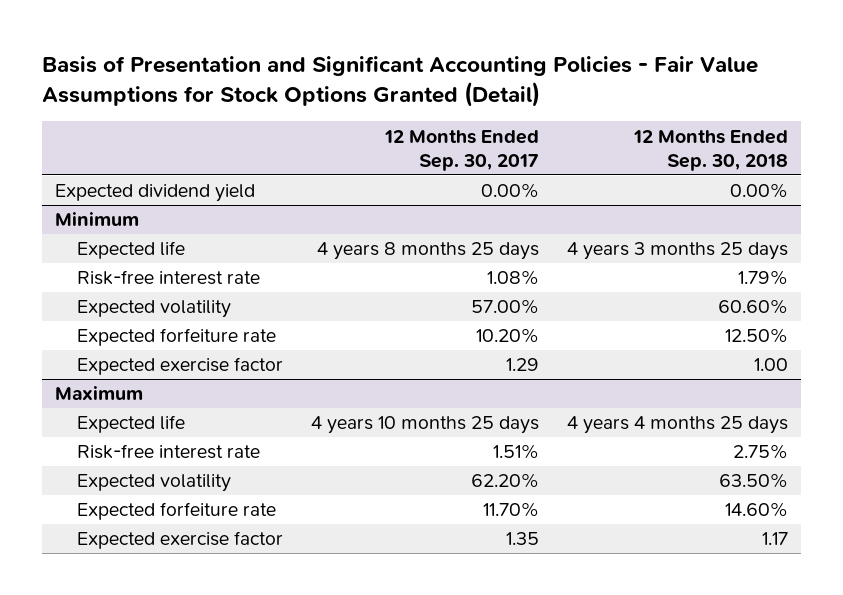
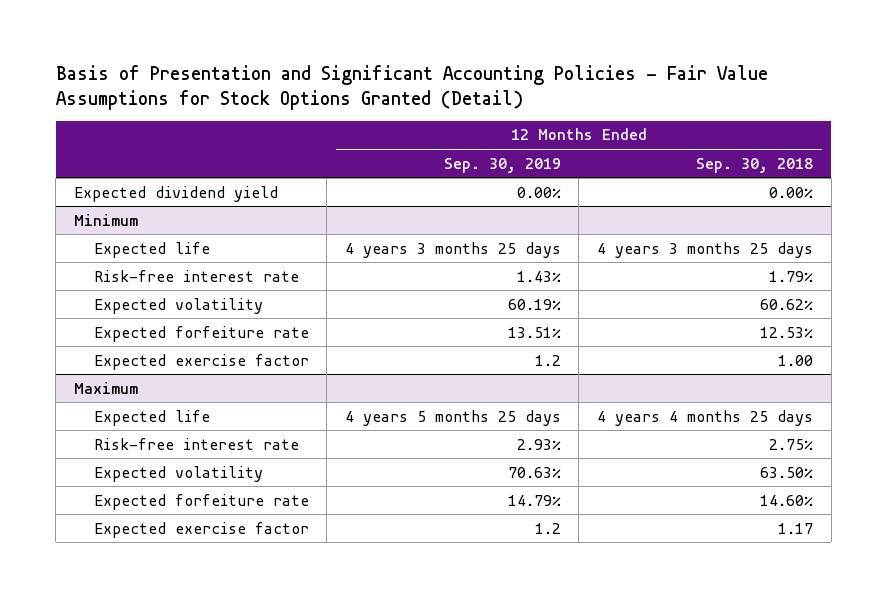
- | 12 Months Ended Sep. 30, 2017 | 12 Months Ended Sep. 30, 2018
+ | 12 Months Ended Sep. 30, 2019 | 12 Months Ended Sep. 30, 2018
@ Minimum
- Expected volatility | 57.00% | 60.60%
- Expected forfeiture rate | 10.20% | 12.50%
+ Expected volatility | 60.19% | 60.62%
+ Expected forfeiture rate | 13.51% | 12.53%

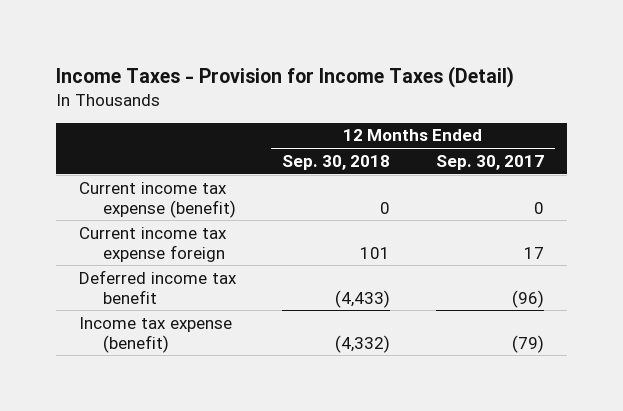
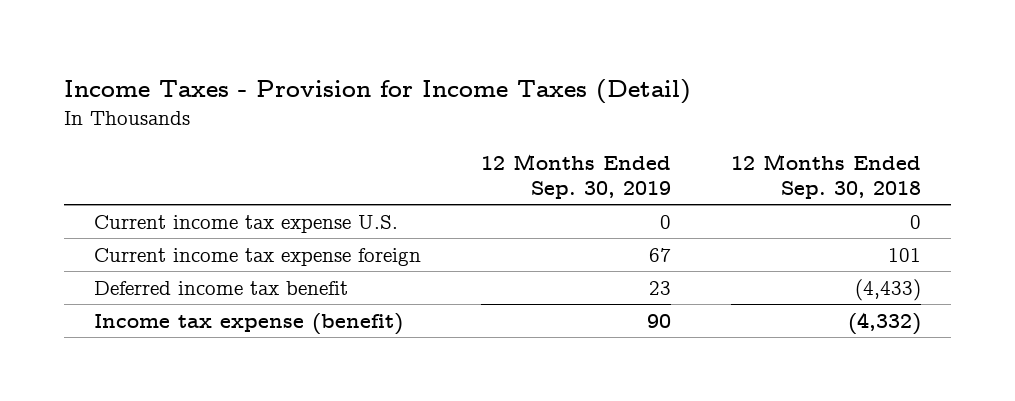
- | 12 Months Ended Sep. 30, 2018 | 12 Months Ended Sep. 30, 2017
+ | 12 Months Ended Sep. 30, 2019 | 12 Months Ended Sep. 30, 2018
- Current income tax expense (benefit) | 0 | 0
+ Current income tax expense U.S. | 0 | 0

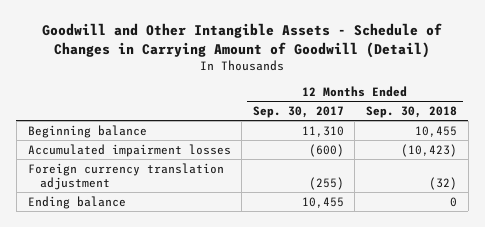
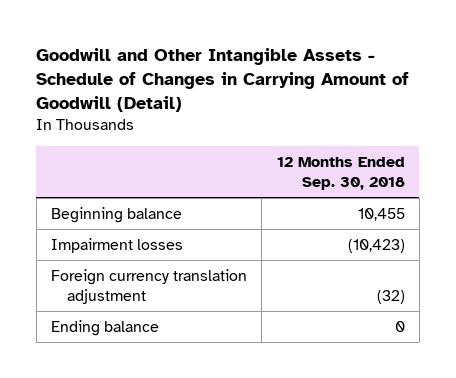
- | 12 Months Ended Sep. 30, 2017 | 12 Months Ended Sep. 30, 2018
+ | 12 Months Ended Sep. 30, 2018
- Accumulated impairment losses | (600) | (10,423)
+ Impairment losses | (10,423)

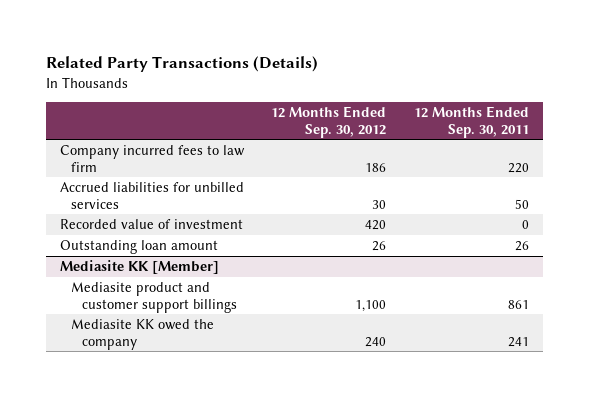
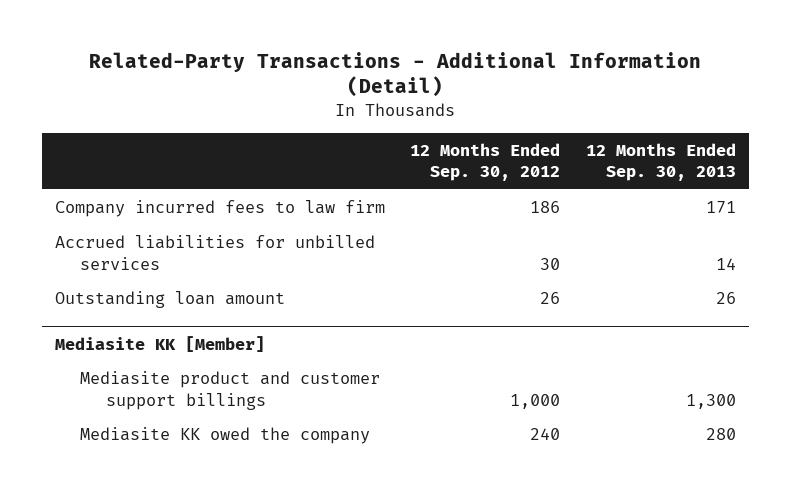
- Related Party Transactions (Details)
+ Related-Party Transactions - Additional Information (Detail)
- | 12 Months Ended Sep. 30, 2012 | 12 Months Ended Sep. 30, 2011
+ | 12 Months Ended Sep. 30, 2012 | 12 Months Ended Sep. 30, 2013
- Recorded value of investment | 420 | 0
@ Mediasite KK [Member]
- Mediasite product and customer support billings | 1,100 | 861
+ Mediasite product and customer support billings | 1,000 | 1,300

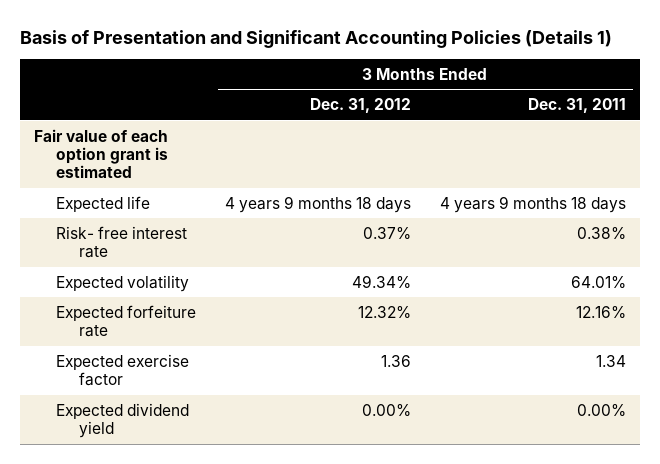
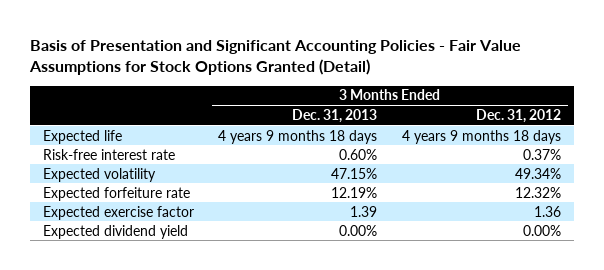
- Basis of Presentation and Significant Accounting Policies (Details 1)
+ Basis of Presentation and Significant Accounting Policies - Fair Value Assumptions for Stock Options Granted (Detail)
- | 3 Months Ended Dec. 31, 2012 | 3 Months Ended Dec. 31, 2011
+ | 3 Months Ended Dec. 31, 2013 | 3 Months Ended Dec. 31, 2012
- Fair value of each option grant is estimated
- Risk- free interest rate | 0.37% | 0.38%
+ Risk-free interest rate | 0.60% | 0.37%

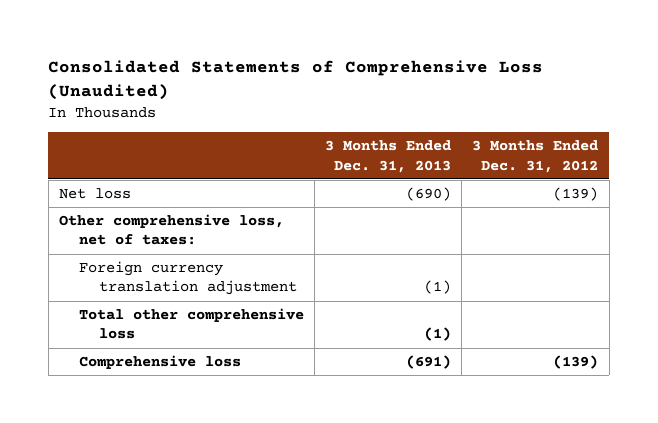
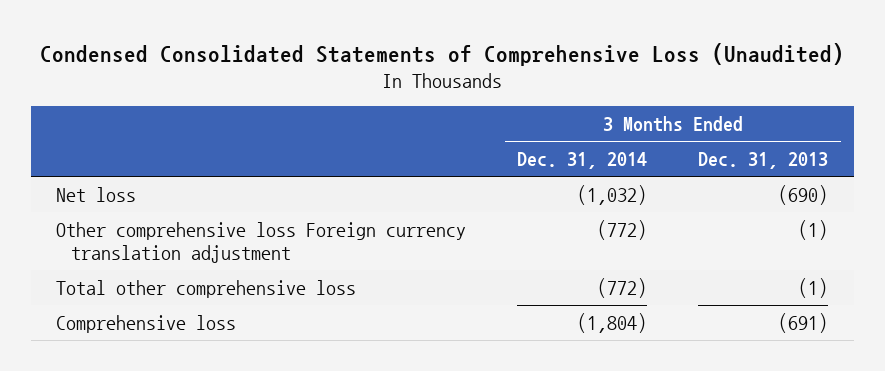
- Consolidated Statements of Comprehensive Loss (Unaudited)
+ Condensed Consolidated Statements of Comprehensive Loss (Unaudited)
- | 3 Months Ended Dec. 31, 2013 | 3 Months Ended Dec. 31, 2012
+ | 3 Months Ended Dec. 31, 2014 | 3 Months Ended Dec. 31, 2013
- Other comprehensive loss, net of taxes:
- Foreign currency translation adjustment | (1) |
+ Other comprehensive loss Foreign currency translation adjustment | (772) | (1)

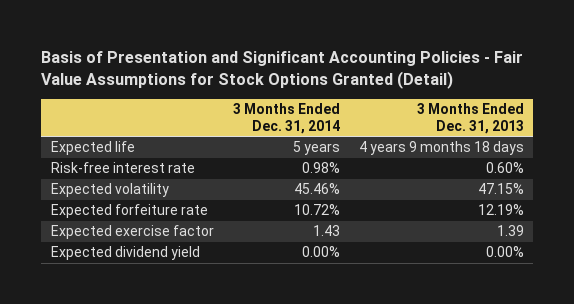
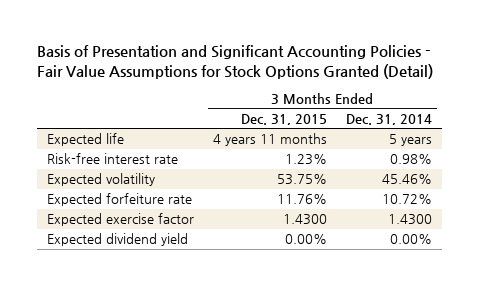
- | 3 Months Ended Dec. 31, 2014 | 3 Months Ended Dec. 31, 2013
+ | 3 Months Ended Dec. 31, 2015 | 3 Months Ended Dec. 31, 2014
- Expected exercise factor | 1.43 | 1.39
+ Expected exercise factor | 1.4300 | 1.4300

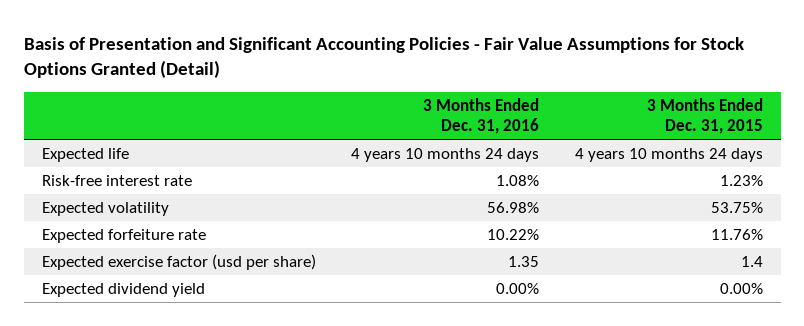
- | 3 Months Ended Dec. 31, 2015 | 3 Months Ended Dec. 31, 2014
+ | 3 Months Ended Dec. 31, 2016 | 3 Months Ended Dec. 31, 2015
- Expected life | 4 years 11 months | 5 years
+ Expected life | 4 years 10 months 24 days | 4 years 10 months 24 days
- Expected exercise factor | 1.4300 | 1.4300
+ Expected exercise factor (usd per share) | 1.35 | 1.4

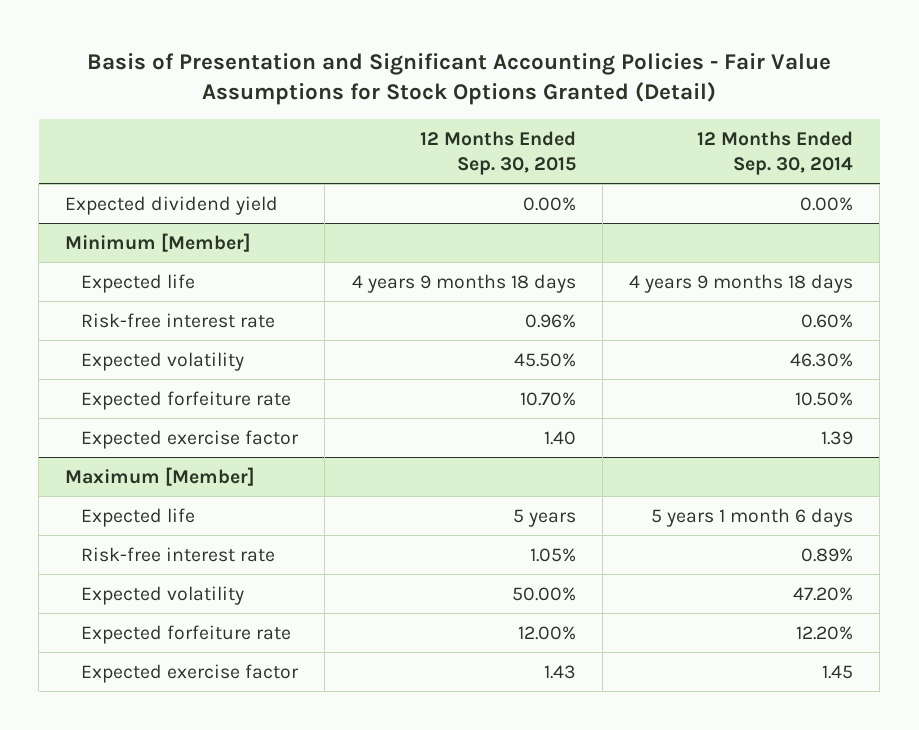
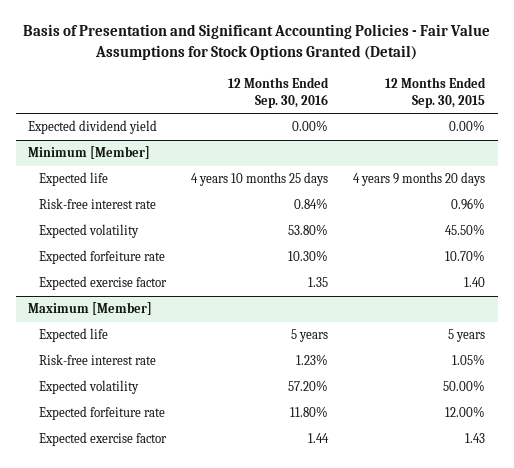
- | 12 Months Ended Sep. 30, 2015 | 12 Months Ended Sep. 30, 2014
+ | 12 Months Ended Sep. 30, 2016 | 12 Months Ended Sep. 30, 2015
@ Minimum [Member]
- Expected life | 4 years 9 months 18 days | 4 years 9 months 18 days
+ Expected life | 4 years 10 months 25 days | 4 years 9 months 20 days

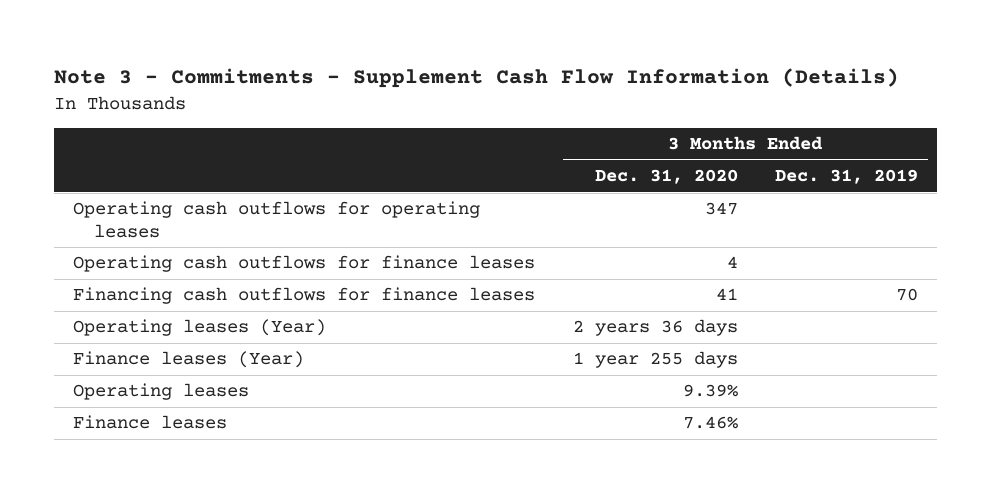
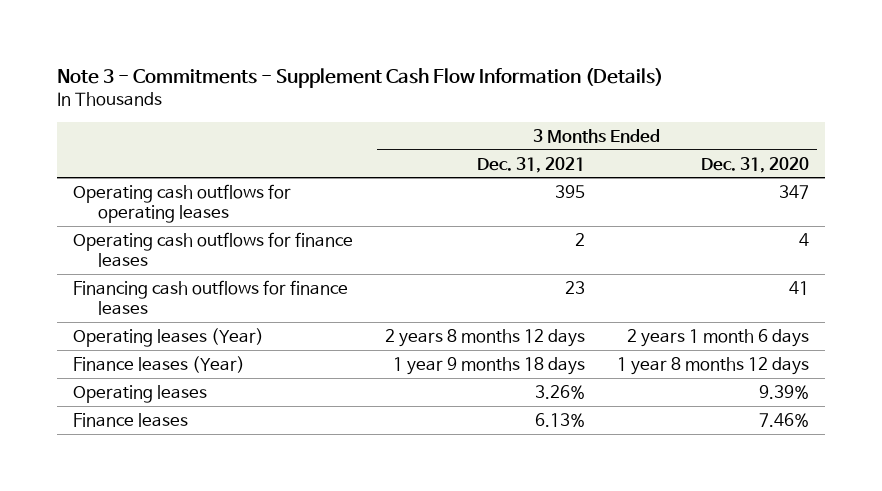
- | 3 Months Ended Dec. 31, 2020 | 3 Months Ended Dec. 31, 2019
+ | 3 Months Ended Dec. 31, 2021 | 3 Months Ended Dec. 31, 2020
- Operating leases (Year) | 2 years 36 days |
- Finance leases (Year) | 1 year 255 days |
+ Operating leases (Year) | 2 years 8 months 12 days | 2 years 1 month 6 days
+ Finance leases (Year) | 1 year 9 months 18 days | 1 year 8 months 12 days

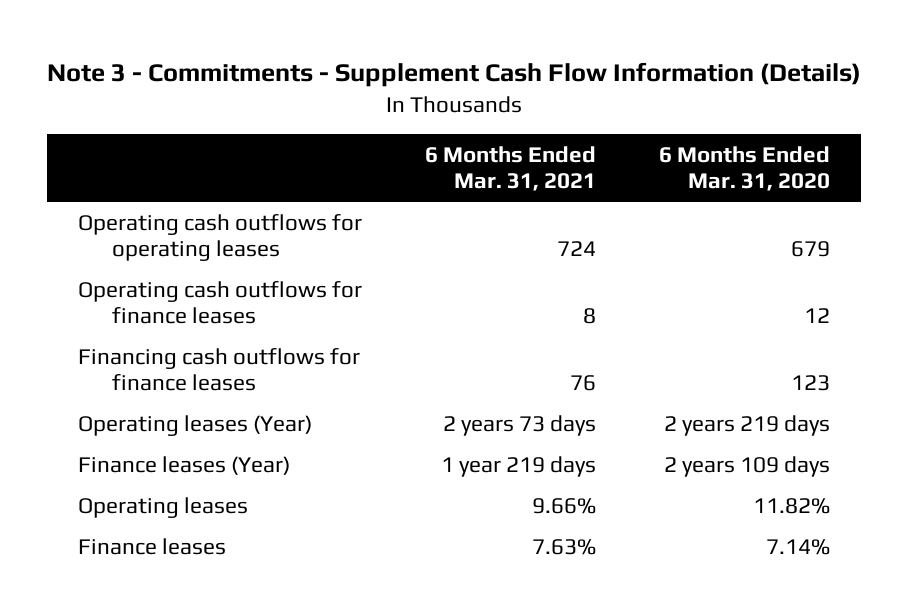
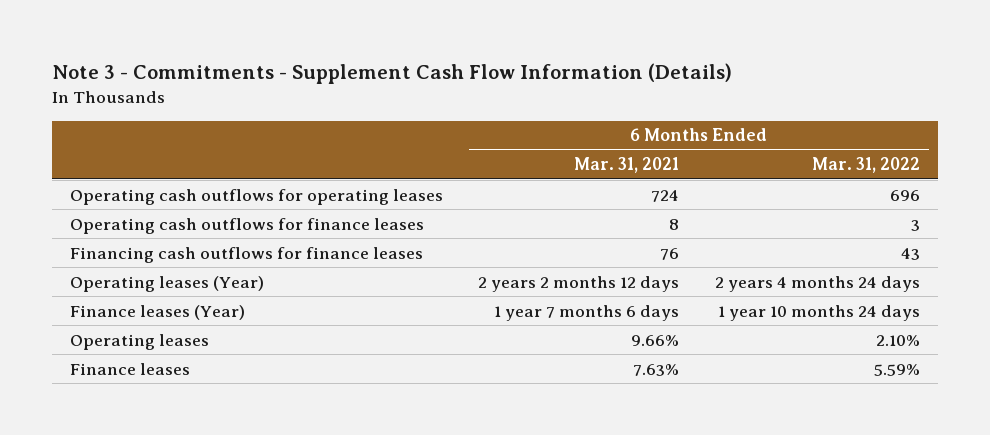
- | 6 Months Ended Mar. 31, 2021 | 6 Months Ended Mar. 31, 2020
+ | 6 Months Ended Mar. 31, 2021 | 6 Months Ended Mar. 31, 2022
- Operating leases (Year) | 2 years 73 days | 2 years 219 days
- Finance leases (Year) | 1 year 219 days | 2 years 109 days
+ Operating leases (Year) | 2 years 2 months 12 days | 2 years 4 months 24 days
+ Finance leases (Year) | 1 year 7 months 6 days | 1 year 10 months 24 days

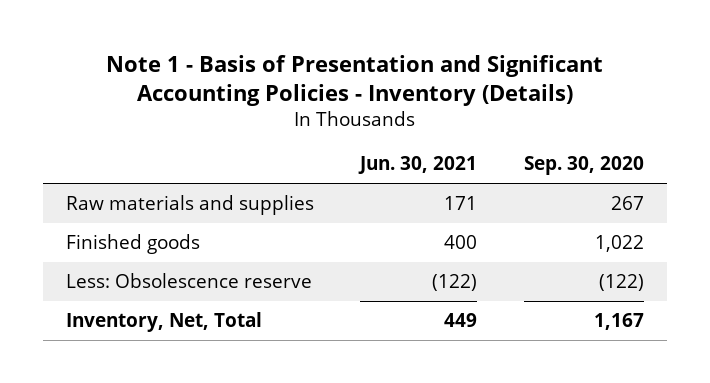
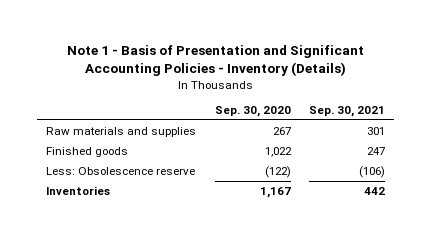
- | Jun. 30, 2021 | Sep. 30, 2020
+ | Sep. 30, 2020 | Sep. 30, 2021
- Inventory, Net, Total | 449 | 1,167
+ Inventories | 1,167 | 442

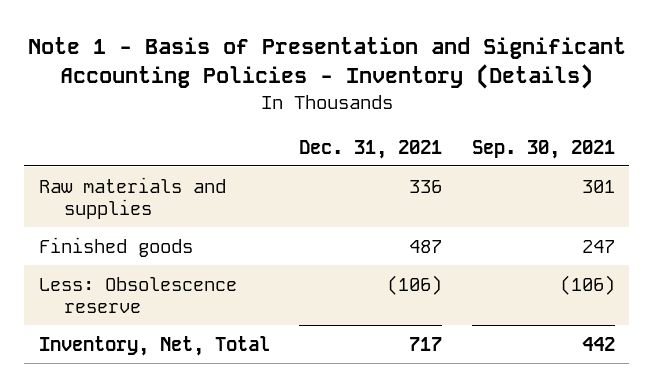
- | Sep. 30, 2020 | Sep. 30, 2021
+ | Dec. 31, 2021 | Sep. 30, 2021
- Inventories | 1,167 | 442
+ Inventory, Net, Total | 717 | 442

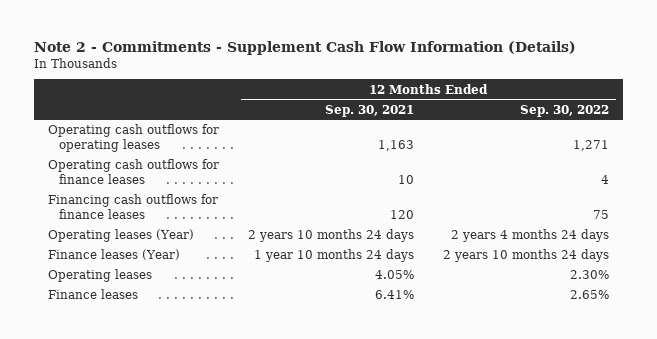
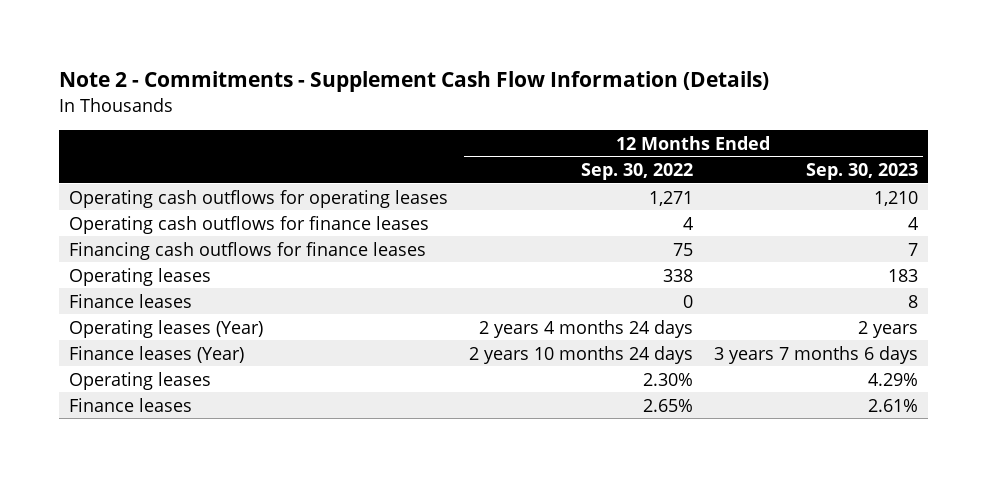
- | 12 Months Ended Sep. 30, 2021 | 12 Months Ended Sep. 30, 2022
+ | 12 Months Ended Sep. 30, 2022 | 12 Months Ended Sep. 30, 2023
+ Operating leases | 338 | 183
+ Finance leases | 0 | 8

